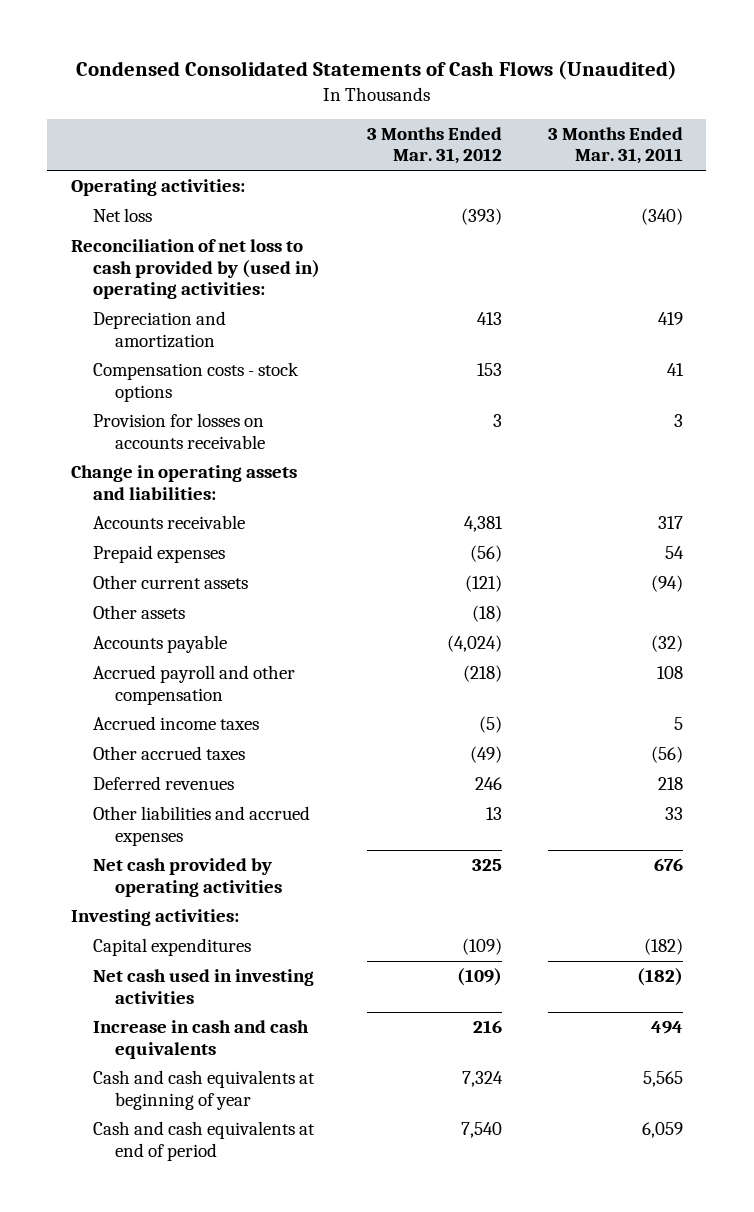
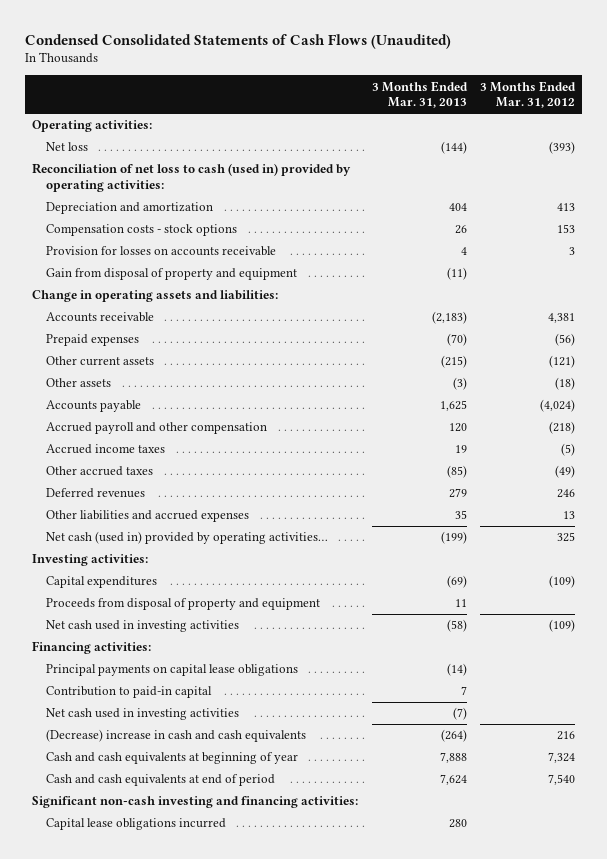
- | 3 Months Ended Mar. 31, 2012 | 3 Months Ended Mar. 31, 2011
+ | 3 Months Ended Mar. 31, 2013 | 3 Months Ended Mar. 31, 2012
- Reconciliation of net loss to cash provided by (used in) operating activities:
+ Reconciliation of net loss to cash (used in) provided by operating activities:
+ Gain from disposal of property and equipment | (11) |
- Net cash provided by operating activities | 325 | 676
+ Net cash (used in) provided by operating activities… | (199) | 325
+ Proceeds from disposal of property and equipment | 11 |
- Increase in cash and cash equivalents | 216 | 494
+ Financing activities:
+ Principal payments on capital lease obligations | (14) |
+ Contribution to paid-in capital | 7 |
+ Net cash used in investing activities | (7) |
+ (Decrease) increase in cash and cash equivalents | (264) | 216
+ Significant non-cash investing and financing activities:
+ Capital lease obligations incurred | 280 |

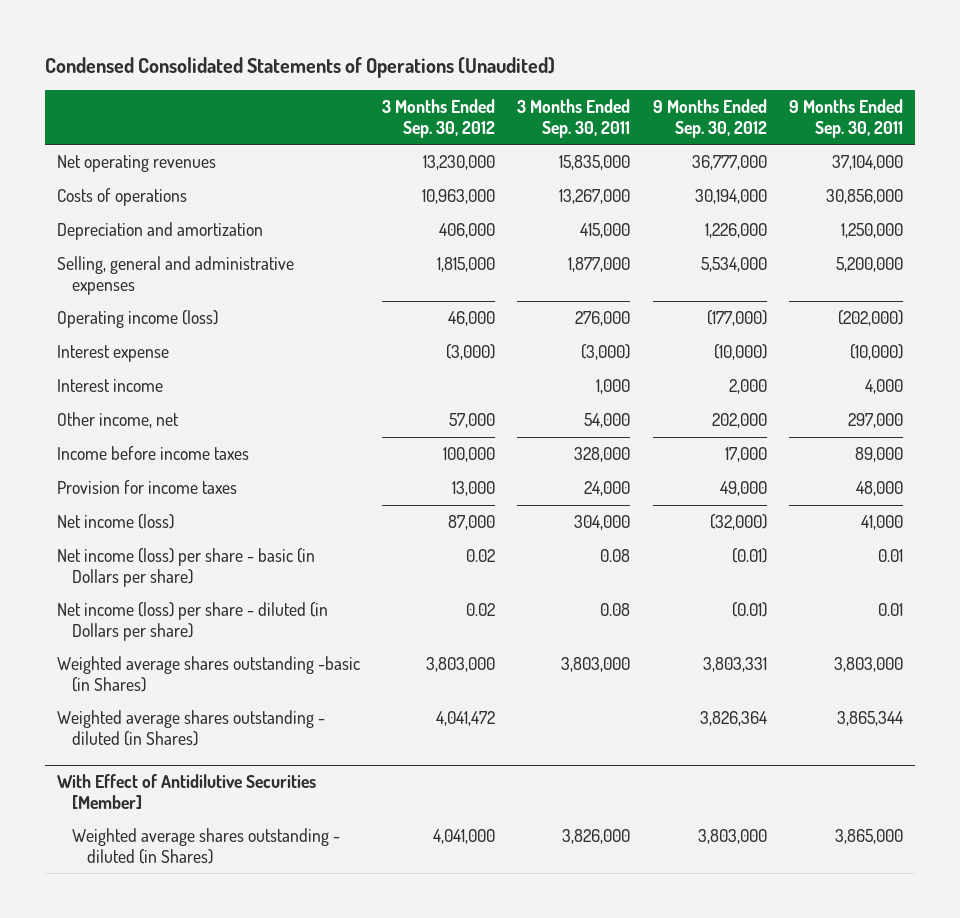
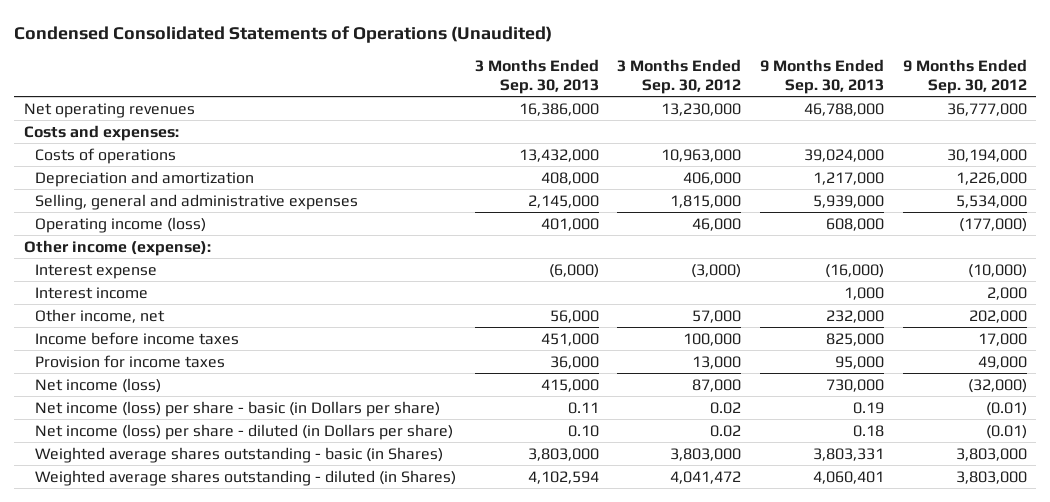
- | 3 Months Ended Sep. 30, 2012 | 3 Months Ended Sep. 30, 2011 | 9 Months Ended Sep. 30, 2012 | 9 Months Ended Sep. 30, 2011
+ | 3 Months Ended Sep. 30, 2013 | 3 Months Ended Sep. 30, 2012 | 9 Months Ended Sep. 30, 2013 | 9 Months Ended Sep. 30, 2012
+ Costs and expenses:
+ Other income (expense):
- Weighted average shares outstanding -basic (in Shares) | 3,803,000 | 3,803,000 | 3,803,331 | 3,803,000
- Weighted average shares outstanding - diluted (in Shares) | 4,041,472 | | 3,826,364 | 3,865,344
- With Effect of Antidilutive Securities [Member]
- Weighted average shares outstanding - diluted (in Shares) | 4,041,000 | 3,826,000 | 3,803,000 | 3,865,000
+ Weighted average shares outstanding - basic (in Shares) | 3,803,000 | 3,803,000 | 3,803,331 | 3,803,000
+ Weighted average shares outstanding - diluted (in Shares) | 4,102,594 | 4,041,472 | 4,060,401 | 3,803,000

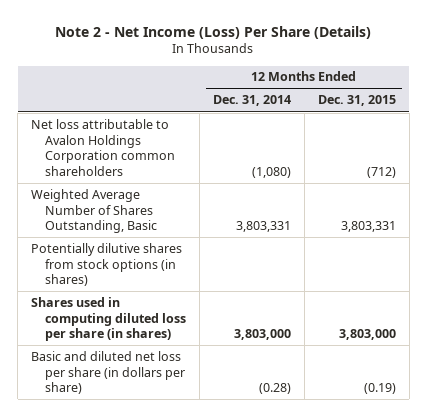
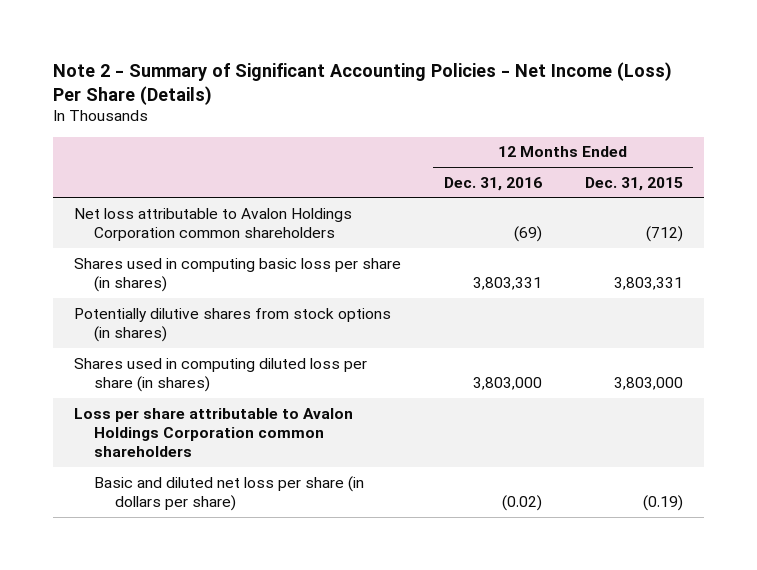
- Note 2 - Net Income (Loss) Per Share (Details)
+ Note 2 - Summary of Significant Accounting Policies - Net Income (Loss) Per Share (Details)
- | 12 Months Ended Dec. 31, 2014 | 12 Months Ended Dec. 31, 2015
+ | 12 Months Ended Dec. 31, 2016 | 12 Months Ended Dec. 31, 2015
- Weighted Average Number of Shares Outstanding, Basic | 3,803,331 | 3,803,331
+ Shares used in computing basic loss per share (in shares) | 3,803,331 | 3,803,331
+ Loss per share attributable to Avalon Holdings Corporation common shareholders

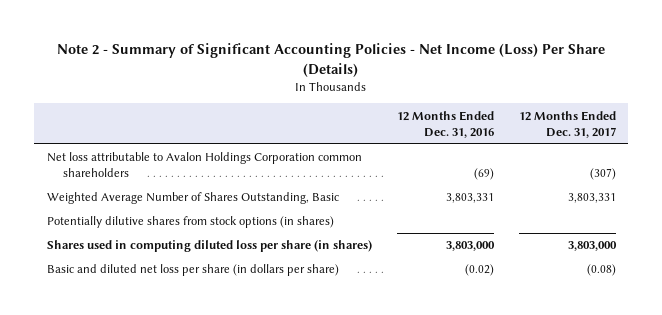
- | 12 Months Ended Dec. 31, 2016 | 12 Months Ended Dec. 31, 2015
+ | 12 Months Ended Dec. 31, 2016 | 12 Months Ended Dec. 31, 2017
- Shares used in computing basic loss per share (in shares) | 3,803,331 | 3,803,331
+ Weighted Average Number of Shares Outstanding, Basic | 3,803,331 | 3,803,331
- Loss per share attributable to Avalon Holdings Corporation common shareholders

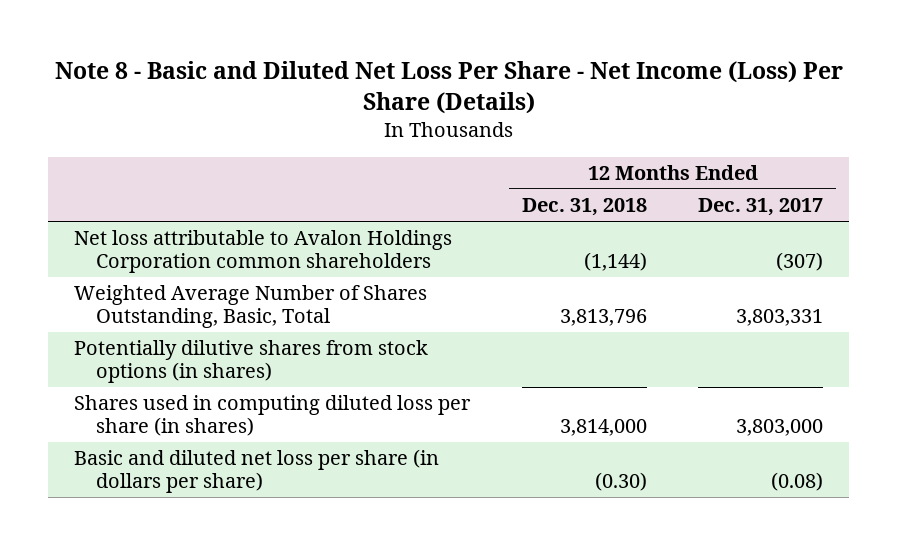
- Note 2 - Summary of Significant Accounting Policies - Net Income (Loss) Per Share (Details)
+ Note 8 - Basic and Diluted Net Loss Per Share - Net Income (Loss) Per Share (Details)
- | 12 Months Ended Dec. 31, 2016 | 12 Months Ended Dec. 31, 2017
+ | 12 Months Ended Dec. 31, 2018 | 12 Months Ended Dec. 31, 2017
- Weighted Average Number of Shares Outstanding, Basic | 3,803,331 | 3,803,331
+ Weighted Average Number of Shares Outstanding, Basic, Total | 3,813,796 | 3,803,331

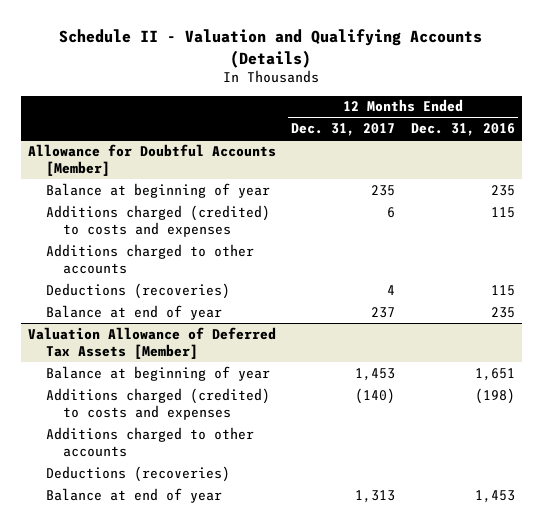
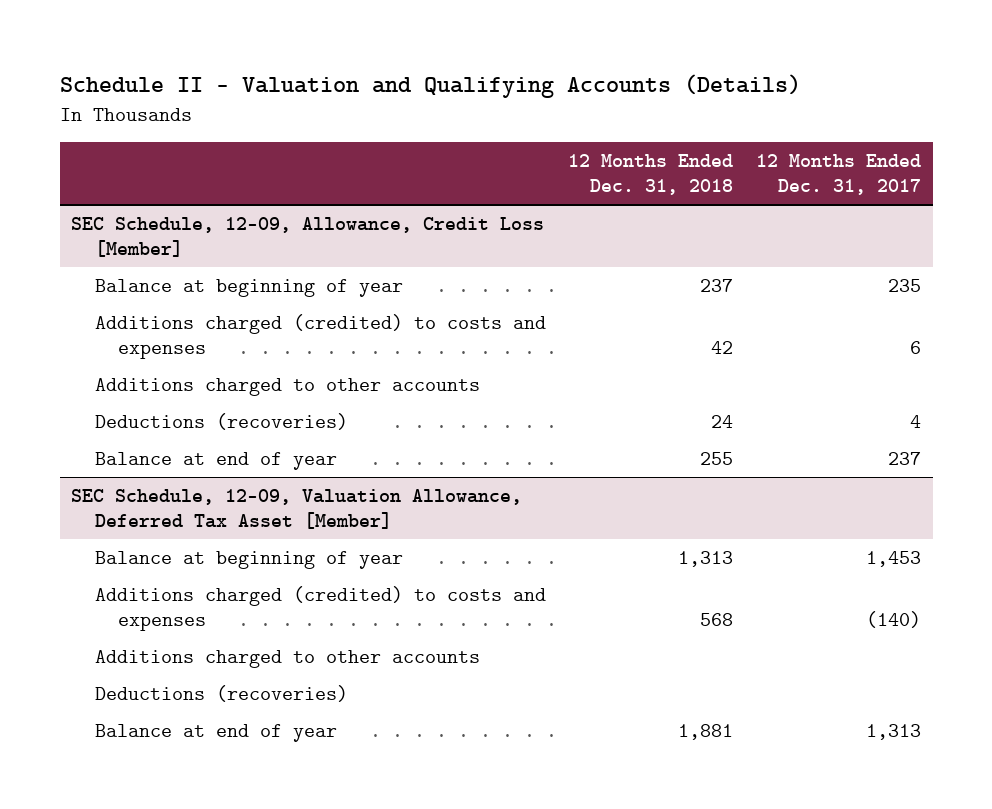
- | 12 Months Ended Dec. 31, 2017 | 12 Months Ended Dec. 31, 2016
+ | 12 Months Ended Dec. 31, 2018 | 12 Months Ended Dec. 31, 2017
- Allowance for Doubtful Accounts [Member]
+ SEC Schedule, 12-09, Allowance, Credit Loss [Member]
- Valuation Allowance of Deferred Tax Assets [Member]
+ SEC Schedule, 12-09, Valuation Allowance, Deferred Tax Asset [Member]

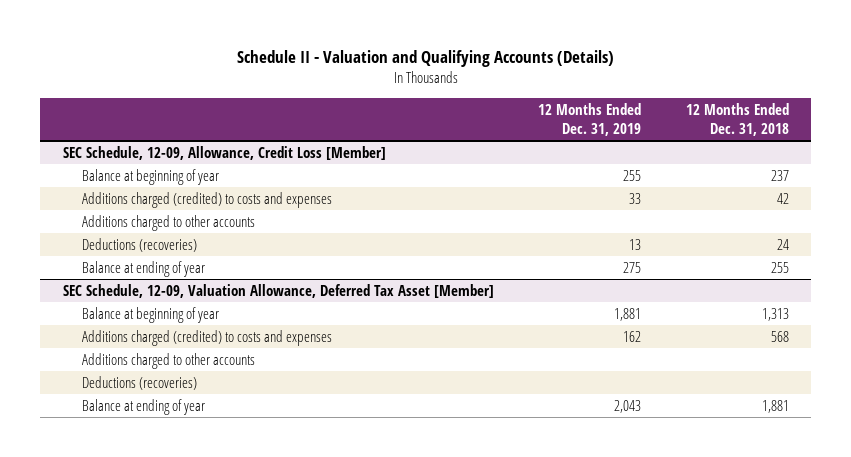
- | 12 Months Ended Dec. 31, 2018 | 12 Months Ended Dec. 31, 2017
+ | 12 Months Ended Dec. 31, 2019 | 12 Months Ended Dec. 31, 2018
@ SEC Schedule, 12-09, Allowance, Credit Loss [Member]
- Balance at end of year | 255 | 237
+ Balance at ending of year | 275 | 255
@ SEC Schedule, 12-09, Valuation Allowance, Deferred Tax Asset [Member]
- Balance at end of year | 1,881 | 1,313
+ Balance at ending of year | 2,043 | 1,881

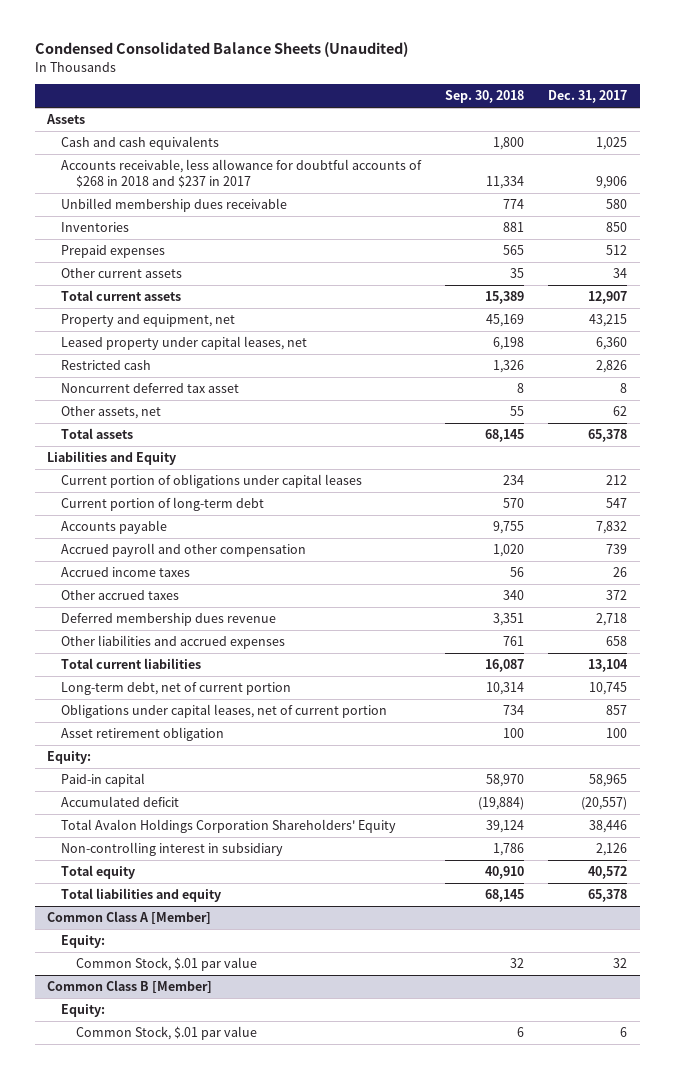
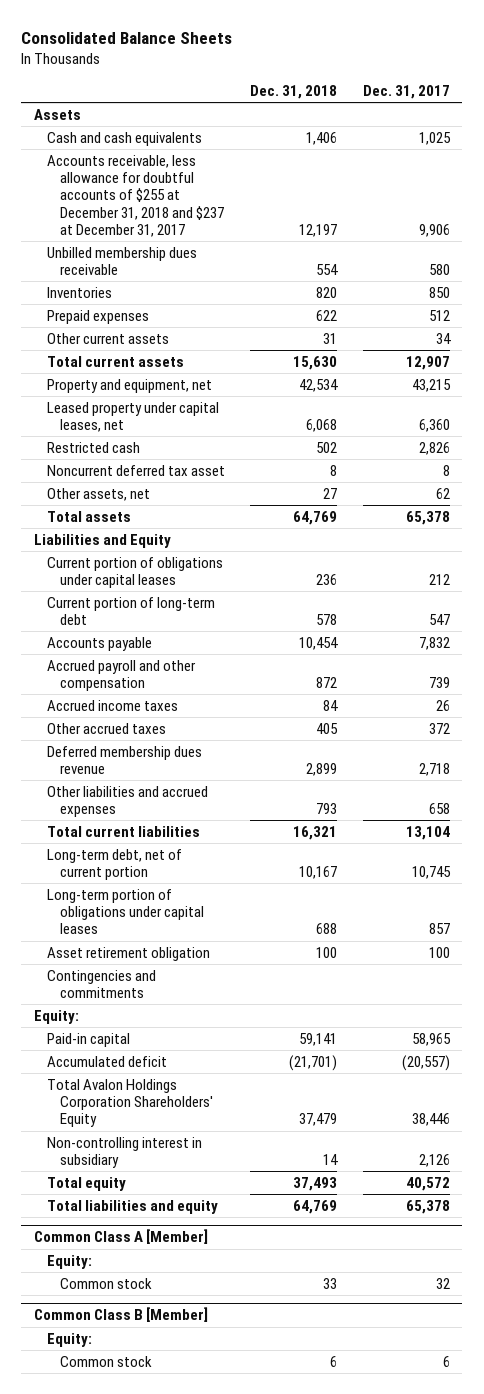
- Condensed Consolidated Balance Sheets (Unaudited)
+ Consolidated Balance Sheets
- | Sep. 30, 2018 | Dec. 31, 2017
+ | Dec. 31, 2018 | Dec. 31, 2017
- Accounts receivable, less allowance for doubtful accounts of $268 in 2018 and $237 in 2017 | 11,334 | 9,906
+ Accounts receivable, less allowance for doubtful accounts of $255 at December 31, 2018 and $237 at December 31, 2017 | 12,197 | 9,906
- Obligations under capital leases, net of current portion | 734 | 857
+ Long-term portion of obligations under capital leases | 688 | 857
+ Contingencies and commitments
@ Common Class A [Member]
- Common Stock, $.01 par value | 32 | 32
+ Common stock | 33 | 32
@ Common Class B [Member]
- Common Stock, $.01 par value | 6 | 6
+ Common stock | 6 | 6

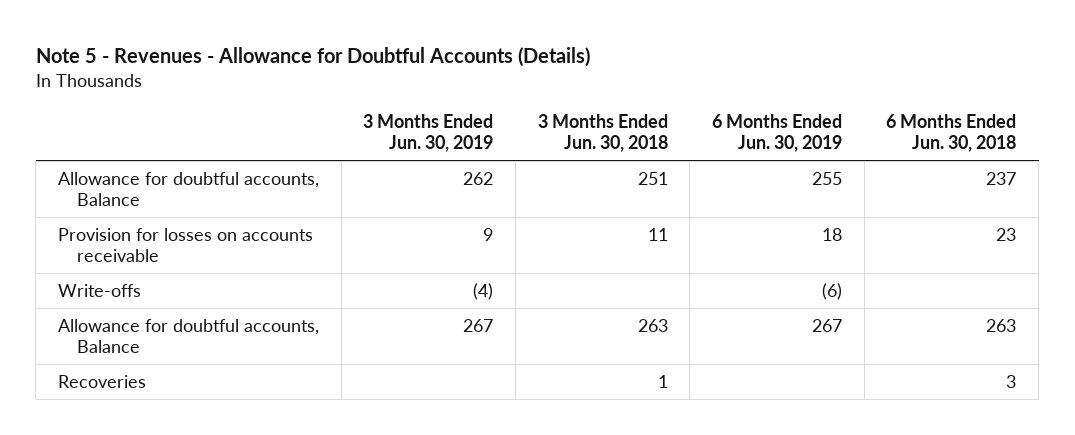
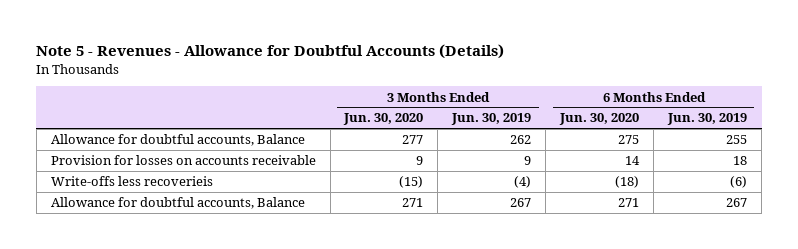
- | 3 Months Ended Jun. 30, 2019 | 3 Months Ended Jun. 30, 2018 | 6 Months Ended Jun. 30, 2019 | 6 Months Ended Jun. 30, 2018
+ | 3 Months Ended Jun. 30, 2020 | 3 Months Ended Jun. 30, 2019 | 6 Months Ended Jun. 30, 2020 | 6 Months Ended Jun. 30, 2019
- Write-offs | (4) | | (6) |
+ Write-offs less recoverieis | (15) | (4) | (18) | (6)
- Recoveries | | 1 | | 3

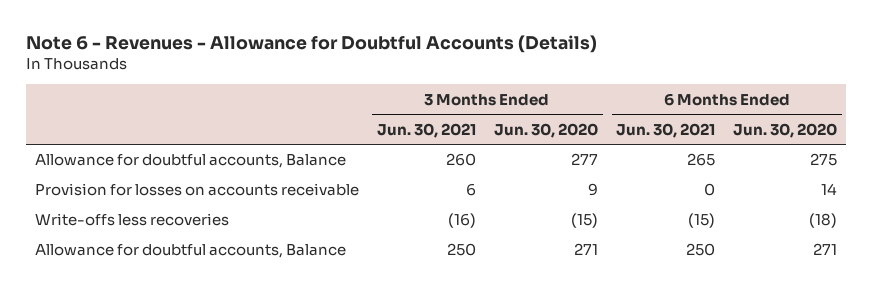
- Note 5 - Revenues - Allowance for Doubtful Accounts (Details)
+ Note 6 - Revenues - Allowance for Doubtful Accounts (Details)
- | 3 Months Ended Jun. 30, 2020 | 3 Months Ended Jun. 30, 2019 | 6 Months Ended Jun. 30, 2020 | 6 Months Ended Jun. 30, 2019
+ | 3 Months Ended Jun. 30, 2021 | 3 Months Ended Jun. 30, 2020 | 6 Months Ended Jun. 30, 2021 | 6 Months Ended Jun. 30, 2020
- Write-offs less recoverieis | (15) | (4) | (18) | (6)
+ Write-offs less recoveries | (16) | (15) | (15) | (18)

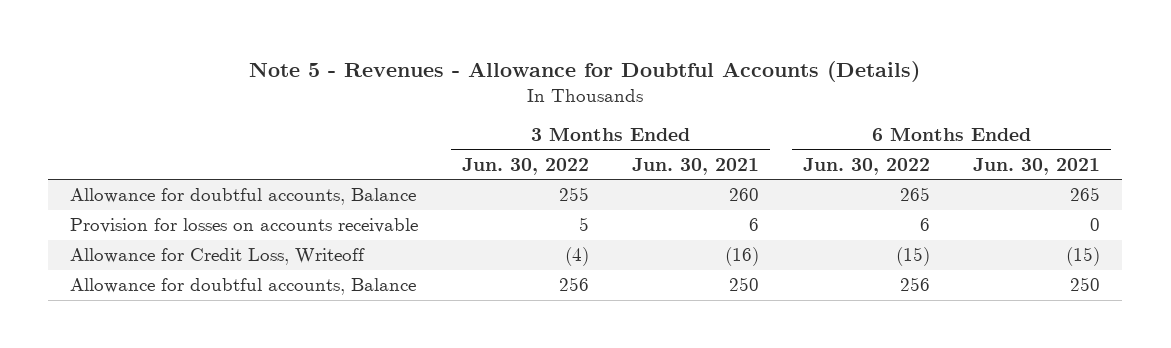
- Note 6 - Revenues - Allowance for Doubtful Accounts (Details)
+ Note 5 - Revenues - Allowance for Doubtful Accounts (Details)
- | 3 Months Ended Jun. 30, 2021 | 3 Months Ended Jun. 30, 2020 | 6 Months Ended Jun. 30, 2021 | 6 Months Ended Jun. 30, 2020
+ | 3 Months Ended Jun. 30, 2022 | 3 Months Ended Jun. 30, 2021 | 6 Months Ended Jun. 30, 2022 | 6 Months Ended Jun. 30, 2021
- Write-offs less recoveries | (16) | (15) | (15) | (18)
+ Allowance for Credit Loss, Writeoff | (4) | (16) | (15) | (15)

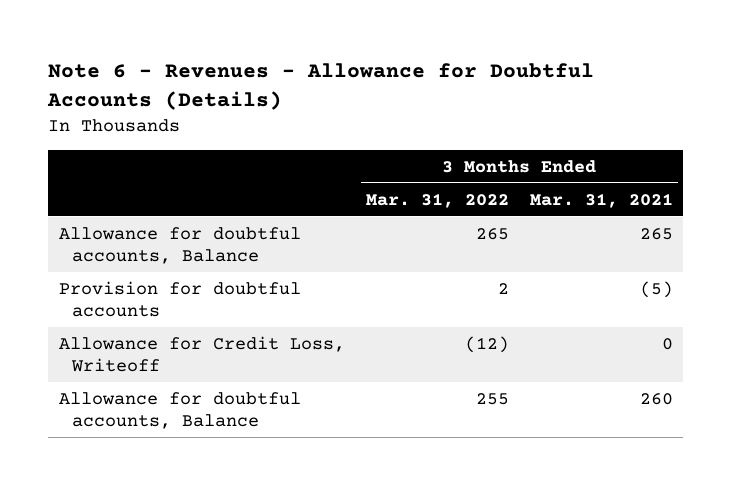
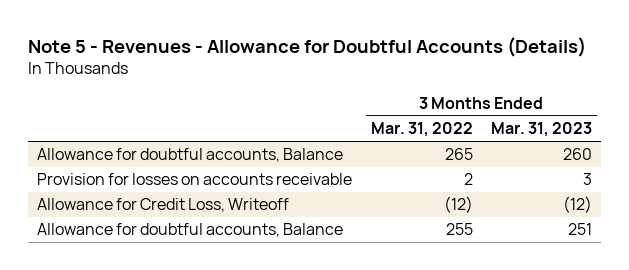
- Note 6 - Revenues - Allowance for Doubtful Accounts (Details)
+ Note 5 - Revenues - Allowance for Doubtful Accounts (Details)
- | 3 Months Ended Mar. 31, 2022 | 3 Months Ended Mar. 31, 2021
+ | 3 Months Ended Mar. 31, 2022 | 3 Months Ended Mar. 31, 2023
- Provision for doubtful accounts | 2 | (5)
+ Provision for losses on accounts receivable | 2 | 3

